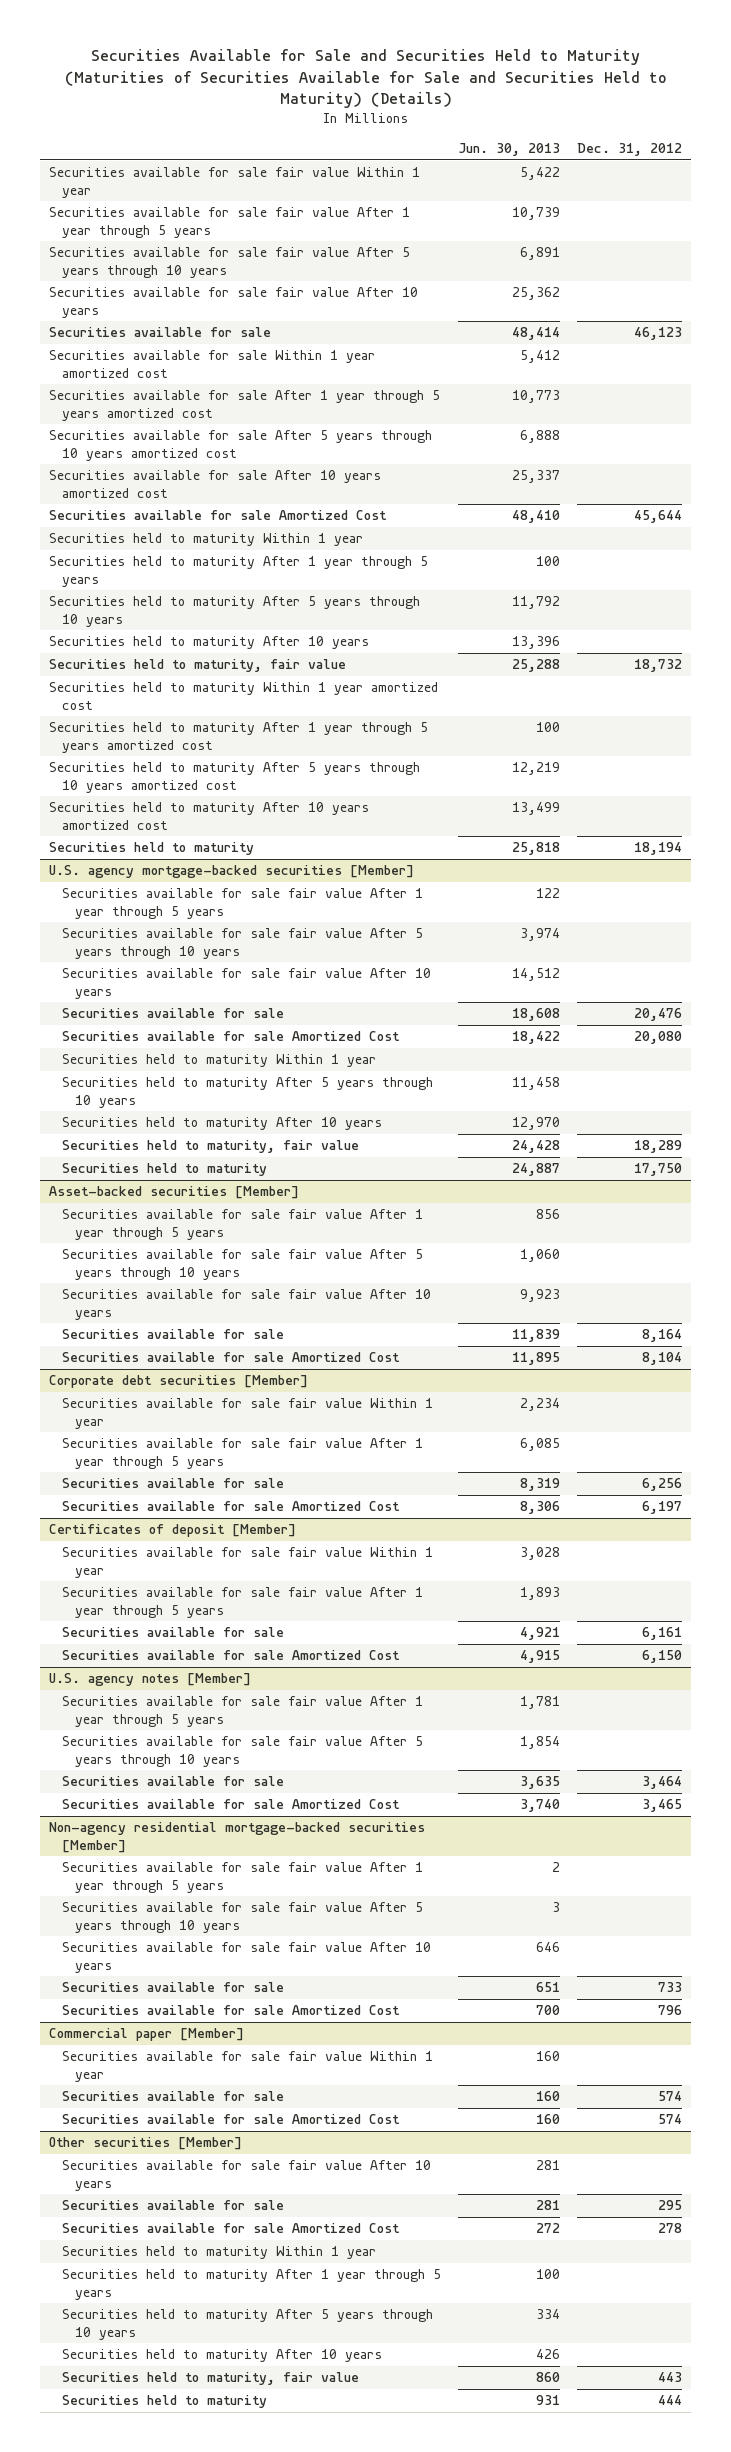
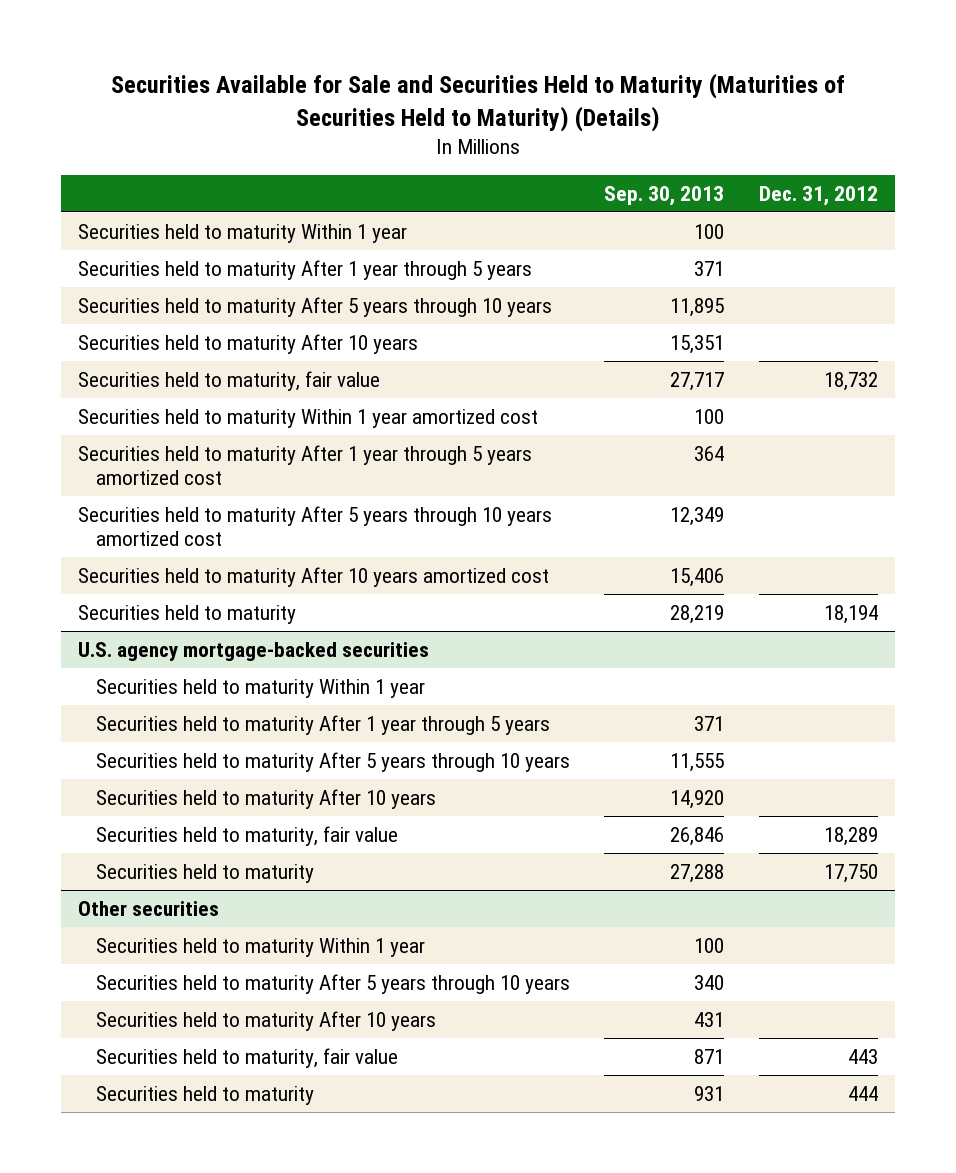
- Securities Available for Sale and Securities Held to Maturity (Maturities of Securities Available for Sale and Securities Held to Maturity) (Details)
+ Securities Available for Sale and Securities Held to Maturity (Maturities of Securities Held to Maturity) (Details)
- | Jun. 30, 2013 | Dec. 31, 2012
+ | Sep. 30, 2013 | Dec. 31, 2012
- Securities available for sale fair value Within 1 year | 5,422 |
- Securities available for sale fair value After 1 year through 5 years | 10,739 |
- Securities available for sale fair value After 5 years through 10 years | 6,891 |
- Securities available for sale fair value After 10 years | 25,362 |
- Securities available for sale | 48,414 | 46,123
- Securities available for sale Within 1 year amortized cost | 5,412 |
- Securities available for sale After 1 year through 5 years amortized cost | 10,773 |
- Securities available for sale After 5 years through 10 years amortized cost | 6,888 |
- Securities available for sale After 10 years amortized cost | 25,337 |
- Securities available for sale Amortized Cost | 48,410 | 45,644
- U.S. agency mortgage-backed securities [Member]
- Securities available for sale fair value After 1 year through 5 years | 122 |
- Securities available for sale fair value After 5 years through 10 years | 3,974 |
- Securities available for sale fair value After 10 years | 14,512 |
- Securities available for sale | 18,608 | 20,476
- Securities available for sale Amortized Cost | 18,422 | 20,080
+ U.S. agency mortgage-backed securities
+ Securities held to maturity After 1 year through 5 years | 371 |
- Asset-backed securities [Member]
- Securities available for sale fair value After 1 year through 5 years | 856 |
- Securities available for sale fair value After 5 years through 10 years | 1,060 |
- Securities available for sale fair value After 10 years | 9,923 |
- Securities available for sale | 11,839 | 8,164
- Securities available for sale Amortized Cost | 11,895 | 8,104
- Corporate debt securities [Member]
- Securities available for sale fair value Within 1 year | 2,234 |
- Securities available for sale fair value After 1 year through 5 years | 6,085 |
- Securities available for sale | 8,319 | 6,256
- Securities available for sale Amortized Cost | 8,306 | 6,197
- Certificates of deposit [Member]
- Securities available for sale fair value Within 1 year | 3,028 |
- Securities available for sale fair value After 1 year through 5 years | 1,893 |
- Securities available for sale | 4,921 | 6,161
- Securities available for sale Amortized Cost | 4,915 | 6,150
- U.S. agency notes [Member]
- Securities available for sale fair value After 1 year through 5 years | 1,781 |
- Securities available for sale fair value After 5 years through 10 years | 1,854 |
- Securities available for sale | 3,635 | 3,464
- Securities available for sale Amortized Cost | 3,740 | 3,465
- Non-agency residential mortgage-backed securities [Member]
- Securities available for sale fair value After 1 year through 5 years | 2 |
- Securities available for sale fair value After 5 years through 10 years | 3 |
- Securities available for sale fair value After 10 years | 646 |
- Securities available for sale | 651 | 733
- Securities available for sale Amortized Cost | 700 | 796
- Commercial paper [Member]
- Securities available for sale fair value Within 1 year | 160 |
- Securities available for sale | 160 | 574
- Securities available for sale Amortized Cost | 160 | 574
- Other securities [Member]
- Securities available for sale fair value After 10 years | 281 |
- Securities available for sale | 281 | 295
- Securities available for sale Amortized Cost | 272 | 278
+ Other securities
- Securities held to maturity After 1 year through 5 years | 100 |

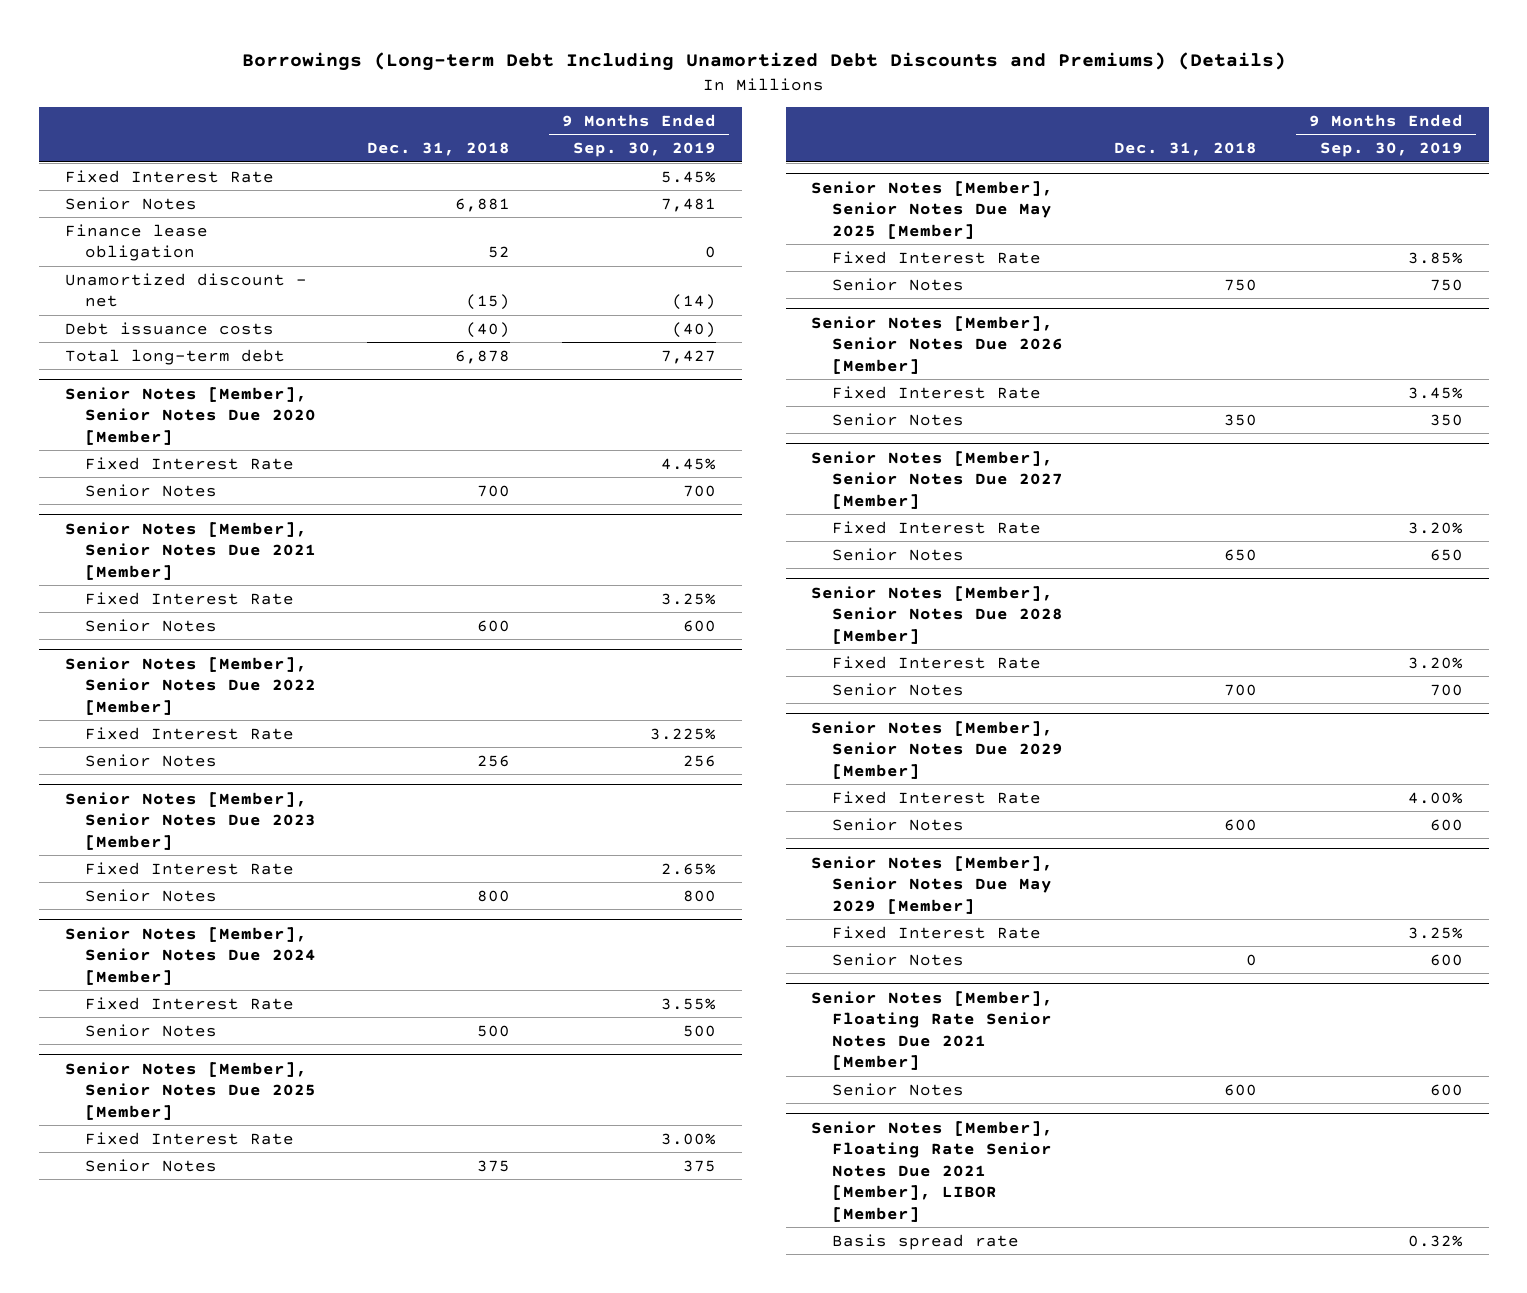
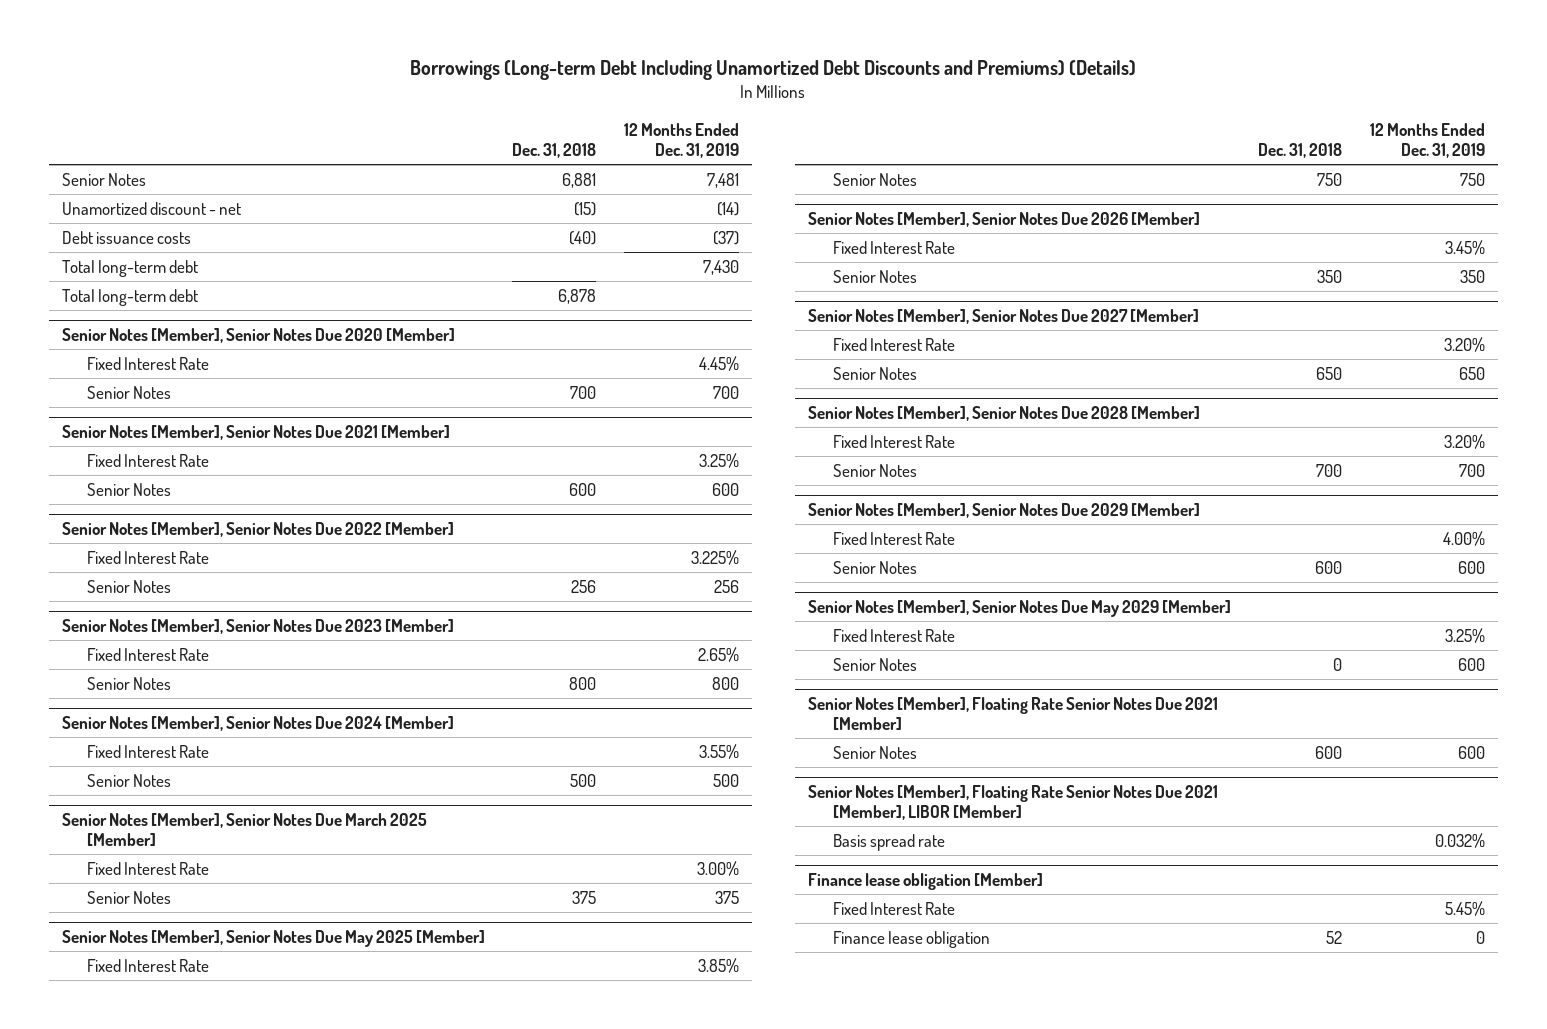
- | Dec. 31, 2018 | 9 Months Ended Sep. 30, 2019
+ | Dec. 31, 2018 | 12 Months Ended Dec. 31, 2019
- Fixed Interest Rate | | 5.45%
- Finance lease obligation | 52 | 0
+ Total long-term debt | | 7,430
- Senior Notes [Member], Senior Notes Due 2025 [Member]
+ Senior Notes [Member], Senior Notes Due March 2025 [Member]
+ Finance lease obligation [Member]
+ Fixed Interest Rate | | 5.45%
+ Finance lease obligation | 52 | 0

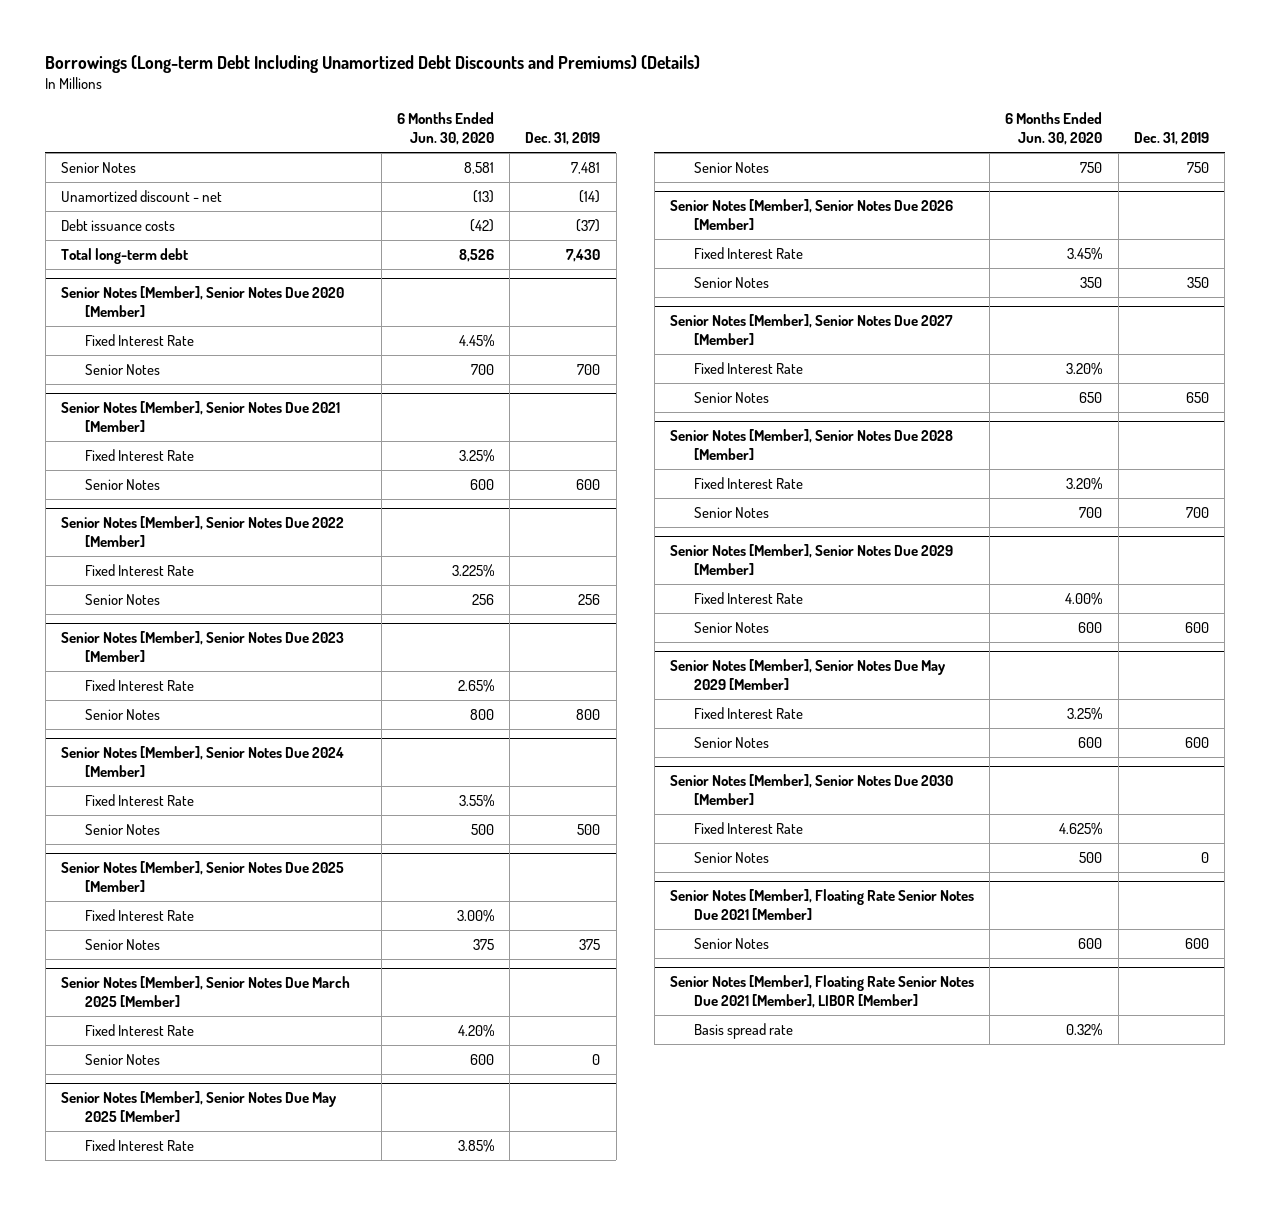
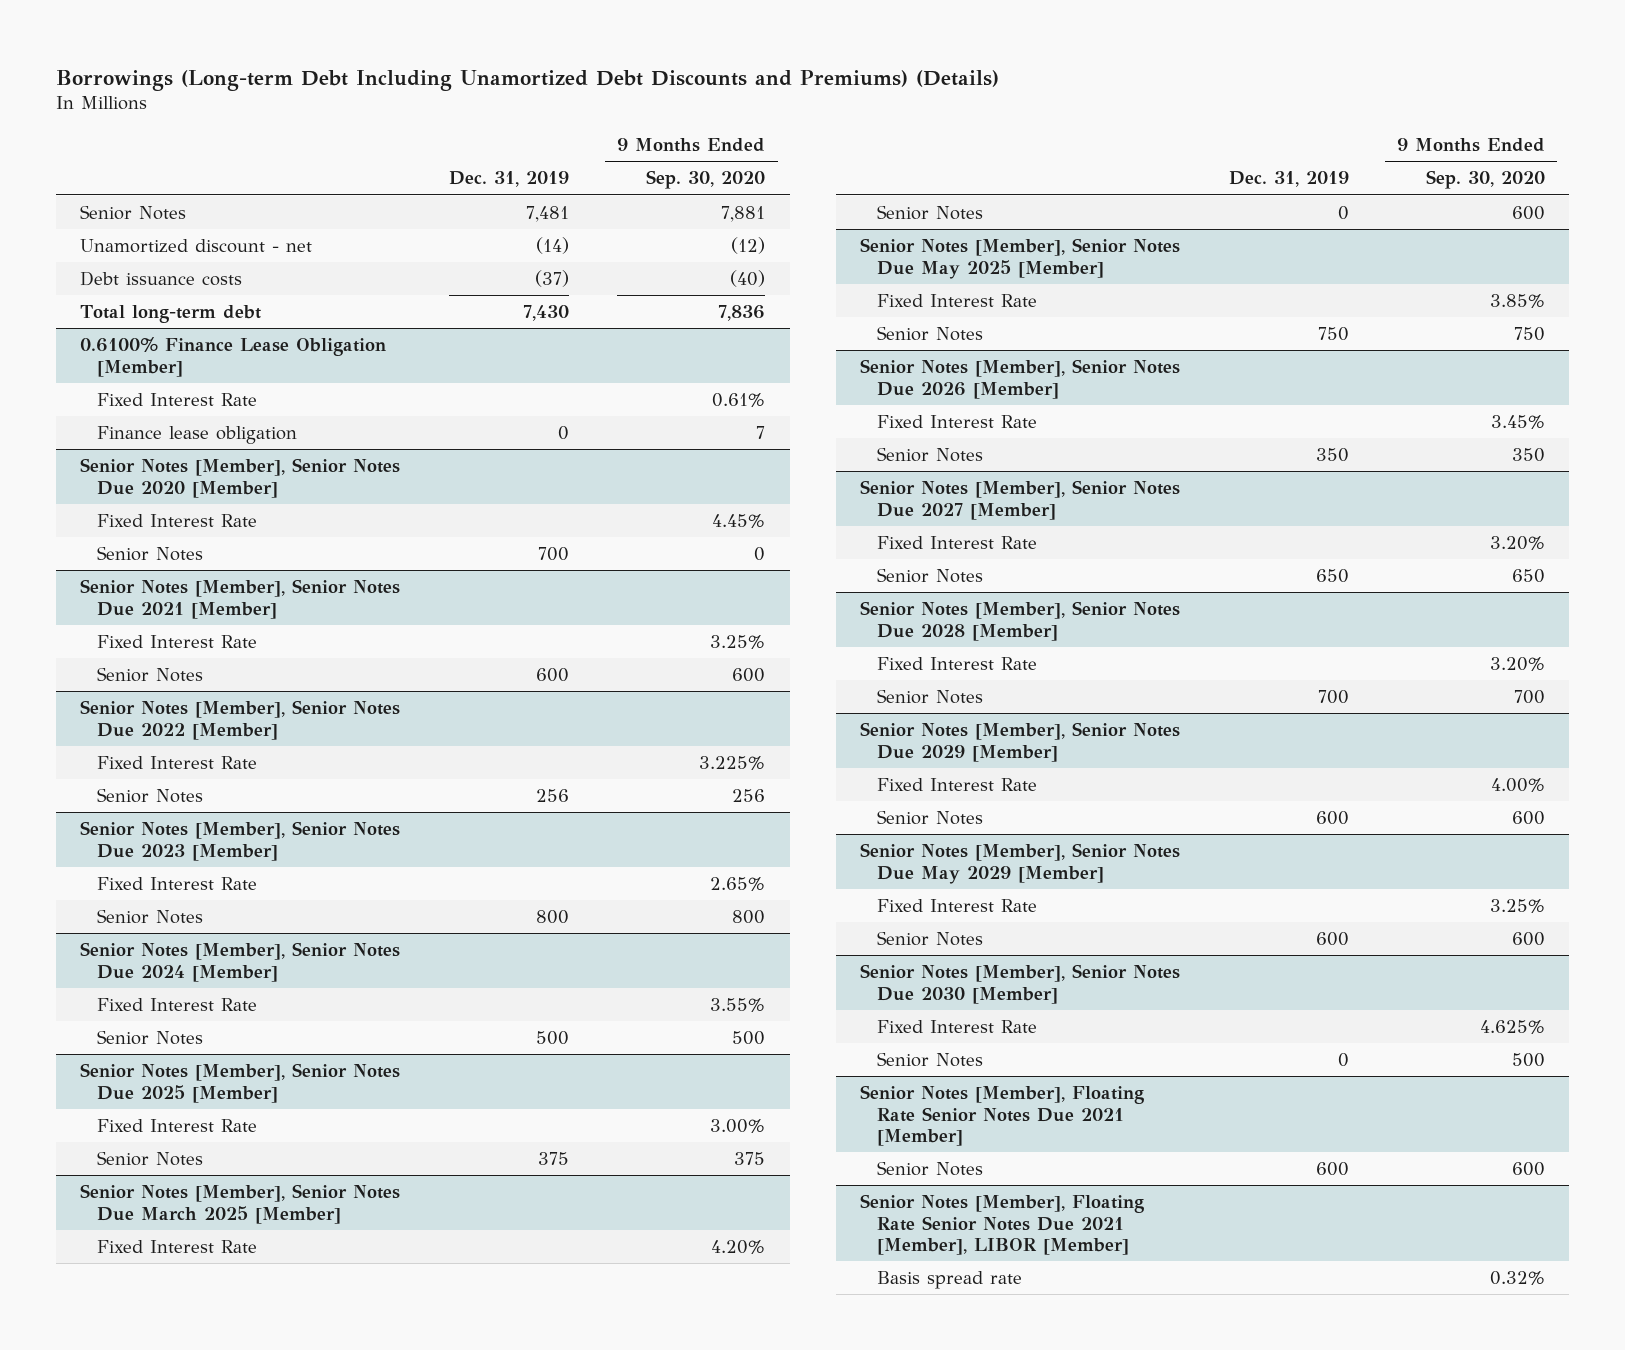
- | 6 Months Ended Jun. 30, 2020 | Dec. 31, 2019
+ | Dec. 31, 2019 | 9 Months Ended Sep. 30, 2020
+ 0.6100% Finance Lease Obligation [Member]
+ Fixed Interest Rate | | 0.61%
+ Finance lease obligation | 0 | 7

